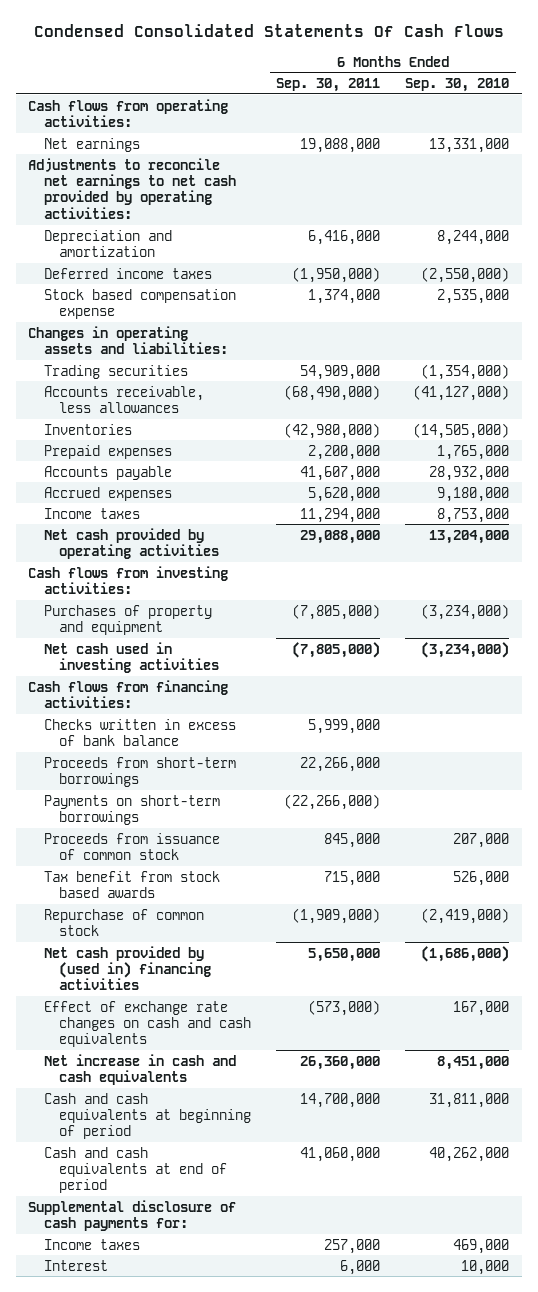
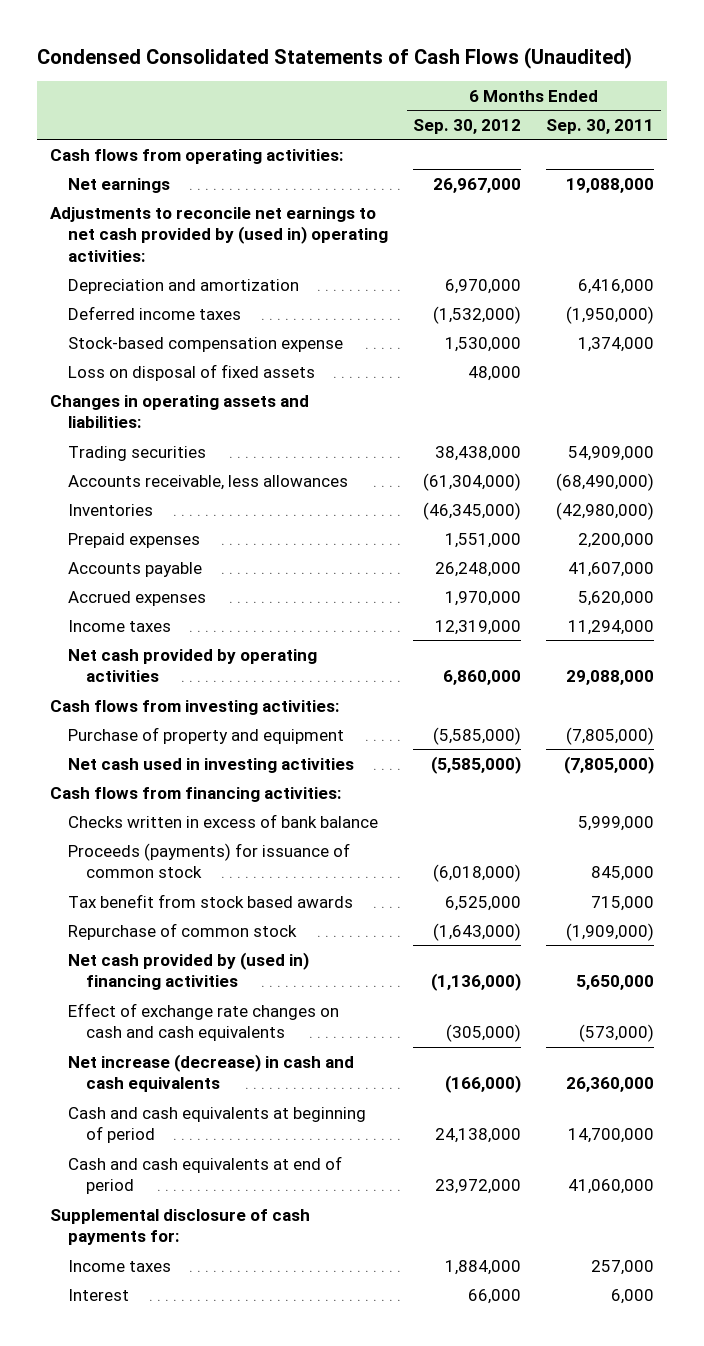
- Condensed Consolidated Statements Of Cash Flows
+ Condensed Consolidated Statements of Cash Flows (Unaudited)
- | 6 Months Ended Sep. 30, 2011 | 6 Months Ended Sep. 30, 2010
+ | 6 Months Ended Sep. 30, 2012 | 6 Months Ended Sep. 30, 2011
- Adjustments to reconcile net earnings to net cash provided by operating activities:
+ Adjustments to reconcile net earnings to net cash provided by (used in) operating activities:
- Stock based compensation expense | 1,374,000 | 2,535,000
+ Stock-based compensation expense | 1,530,000 | 1,374,000
+ Loss on disposal of fixed assets | 48,000 |
- Purchases of property and equipment | (7,805,000) | (3,234,000)
+ Purchase of property and equipment | (5,585,000) | (7,805,000)
- Proceeds from short-term borrowings | 22,266,000 |
- Payments on short-term borrowings | (22,266,000) |
- Proceeds from issuance of common stock | 845,000 | 207,000
+ Proceeds (payments) for issuance of common stock | (6,018,000) | 845,000
- Net increase in cash and cash equivalents | 26,360,000 | 8,451,000
+ Net increase (decrease) in cash and cash equivalents | (166,000) | 26,360,000

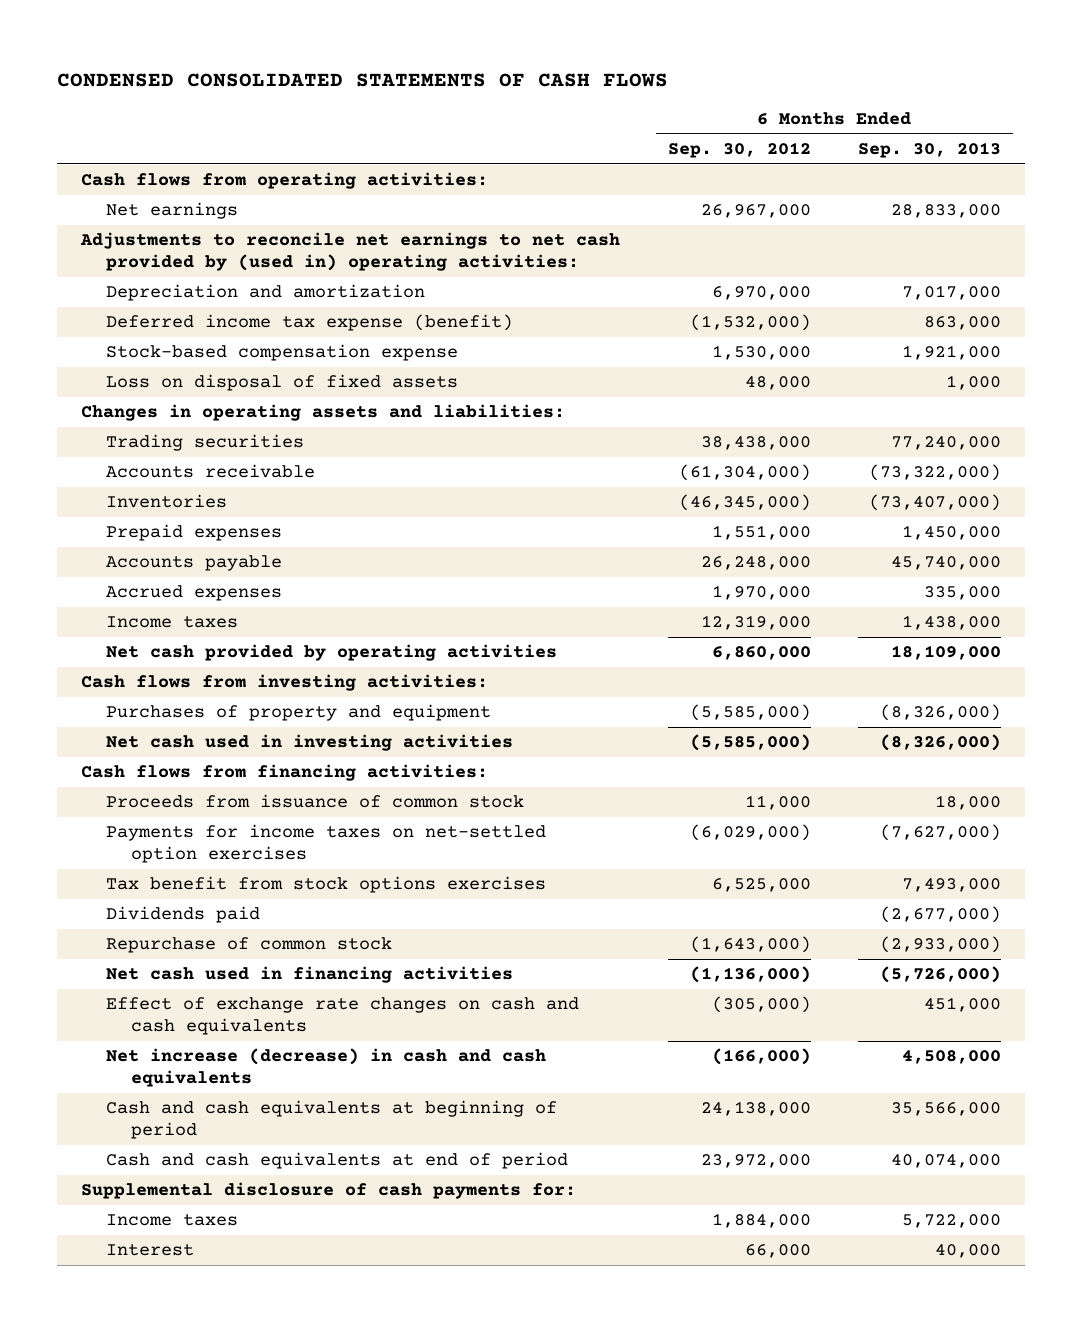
- Condensed Consolidated Statements of Cash Flows (Unaudited)
+ CONDENSED CONSOLIDATED STATEMENTS OF CASH FLOWS
- | 6 Months Ended Sep. 30, 2012 | 6 Months Ended Sep. 30, 2011
+ | 6 Months Ended Sep. 30, 2012 | 6 Months Ended Sep. 30, 2013
- Deferred income taxes | (1,532,000) | (1,950,000)
+ Deferred income tax expense (benefit) | (1,532,000) | 863,000
- Accounts receivable, less allowances | (61,304,000) | (68,490,000)
+ Accounts receivable | (61,304,000) | (73,322,000)
- Purchase of property and equipment | (5,585,000) | (7,805,000)
+ Purchases of property and equipment | (5,585,000) | (8,326,000)
- Checks written in excess of bank balance | | 5,999,000
- Proceeds (payments) for issuance of common stock | (6,018,000) | 845,000
- Tax benefit from stock based awards | 6,525,000 | 715,000
+ Proceeds from issuance of common stock | 11,000 | 18,000
+ Payments for income taxes on net-settled option exercises | (6,029,000) | (7,627,000)
+ Tax benefit from stock options exercises | 6,525,000 | 7,493,000
+ Dividends paid | | (2,677,000)
- Net cash provided by (used in) financing activities | (1,136,000) | 5,650,000
+ Net cash used in financing activities | (1,136,000) | (5,726,000)

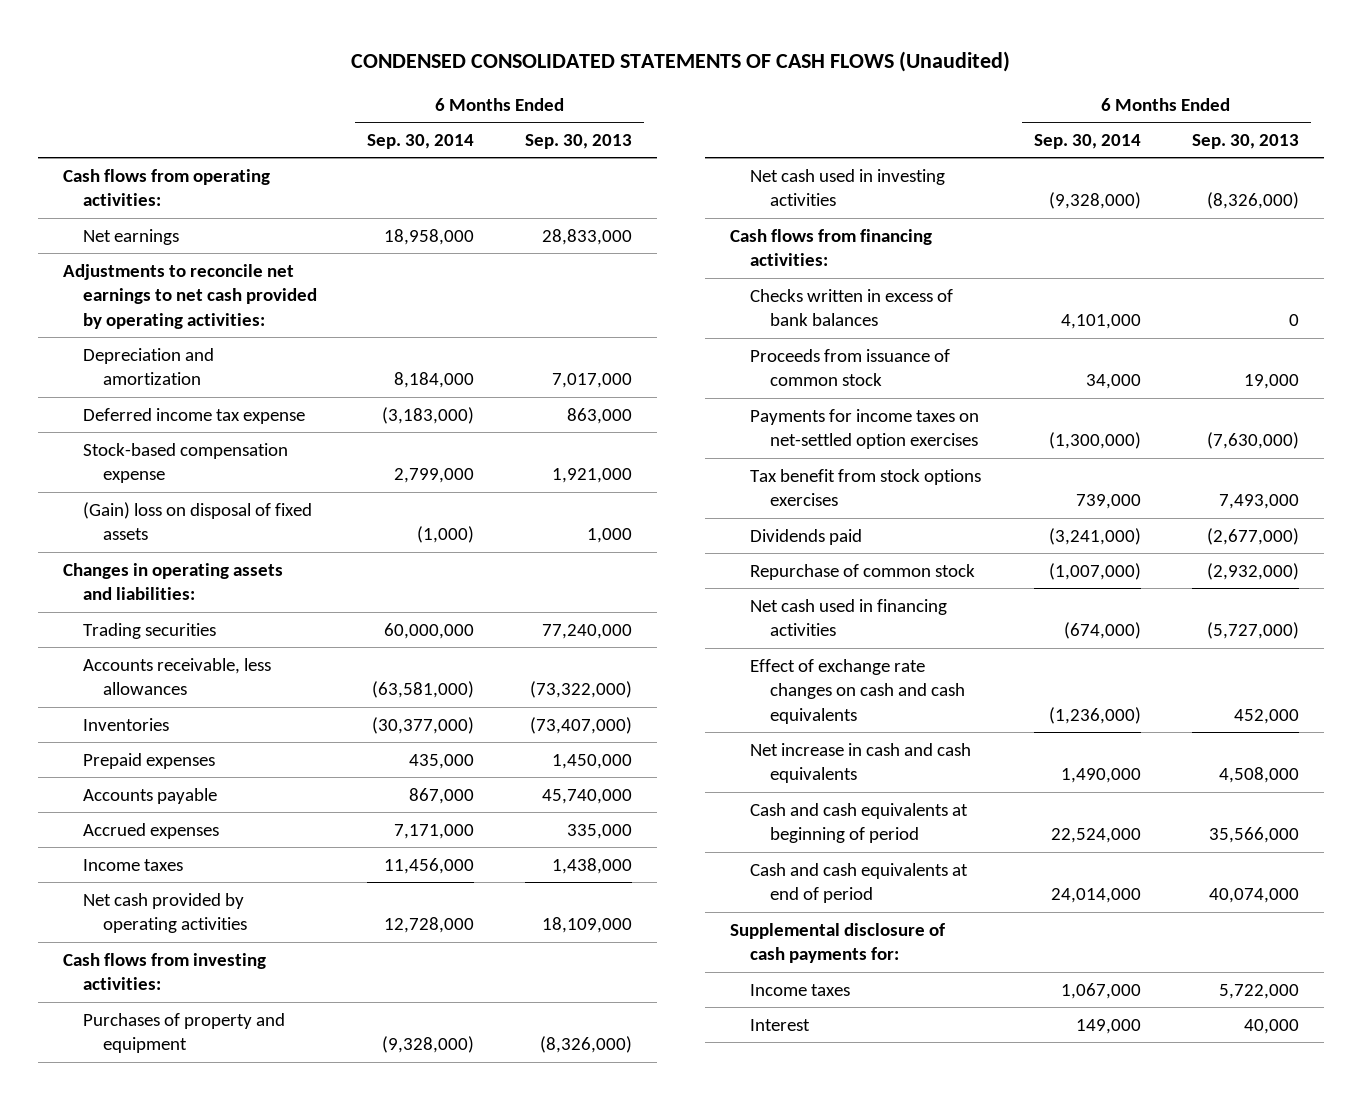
- CONDENSED CONSOLIDATED STATEMENTS OF CASH FLOWS
+ CONDENSED CONSOLIDATED STATEMENTS OF CASH FLOWS (Unaudited)
- | 6 Months Ended Sep. 30, 2012 | 6 Months Ended Sep. 30, 2013
+ | 6 Months Ended Sep. 30, 2014 | 6 Months Ended Sep. 30, 2013
- Adjustments to reconcile net earnings to net cash provided by (used in) operating activities:
+ Adjustments to reconcile net earnings to net cash provided by operating activities:
- Deferred income tax expense (benefit) | (1,532,000) | 863,000
+ Deferred income tax expense | (3,183,000) | 863,000
- Loss on disposal of fixed assets | 48,000 | 1,000
+ (Gain) loss on disposal of fixed assets | (1,000) | 1,000
- Accounts receivable | (61,304,000) | (73,322,000)
+ Accounts receivable, less allowances | (63,581,000) | (73,322,000)
- Proceeds from issuance of common stock | 11,000 | 18,000
- Payments for income taxes on net-settled option exercises | (6,029,000) | (7,627,000)
+ Checks written in excess of bank balances | 4,101,000 | 0
+ Proceeds from issuance of common stock | 34,000 | 19,000
+ Payments for income taxes on net-settled option exercises | (1,300,000) | (7,630,000)
- Repurchase of common stock | (1,643,000) | (2,933,000)
- Net cash used in financing activities | (1,136,000) | (5,726,000)
- Effect of exchange rate changes on cash and cash equivalents | (305,000) | 451,000
- Net increase (decrease) in cash and cash equivalents | (166,000) | 4,508,000
+ Repurchase of common stock | (1,007,000) | (2,932,000)
+ Net cash used in financing activities | (674,000) | (5,727,000)
+ Effect of exchange rate changes on cash and cash equivalents | (1,236,000) | 452,000
+ Net increase in cash and cash equivalents | 1,490,000 | 4,508,000

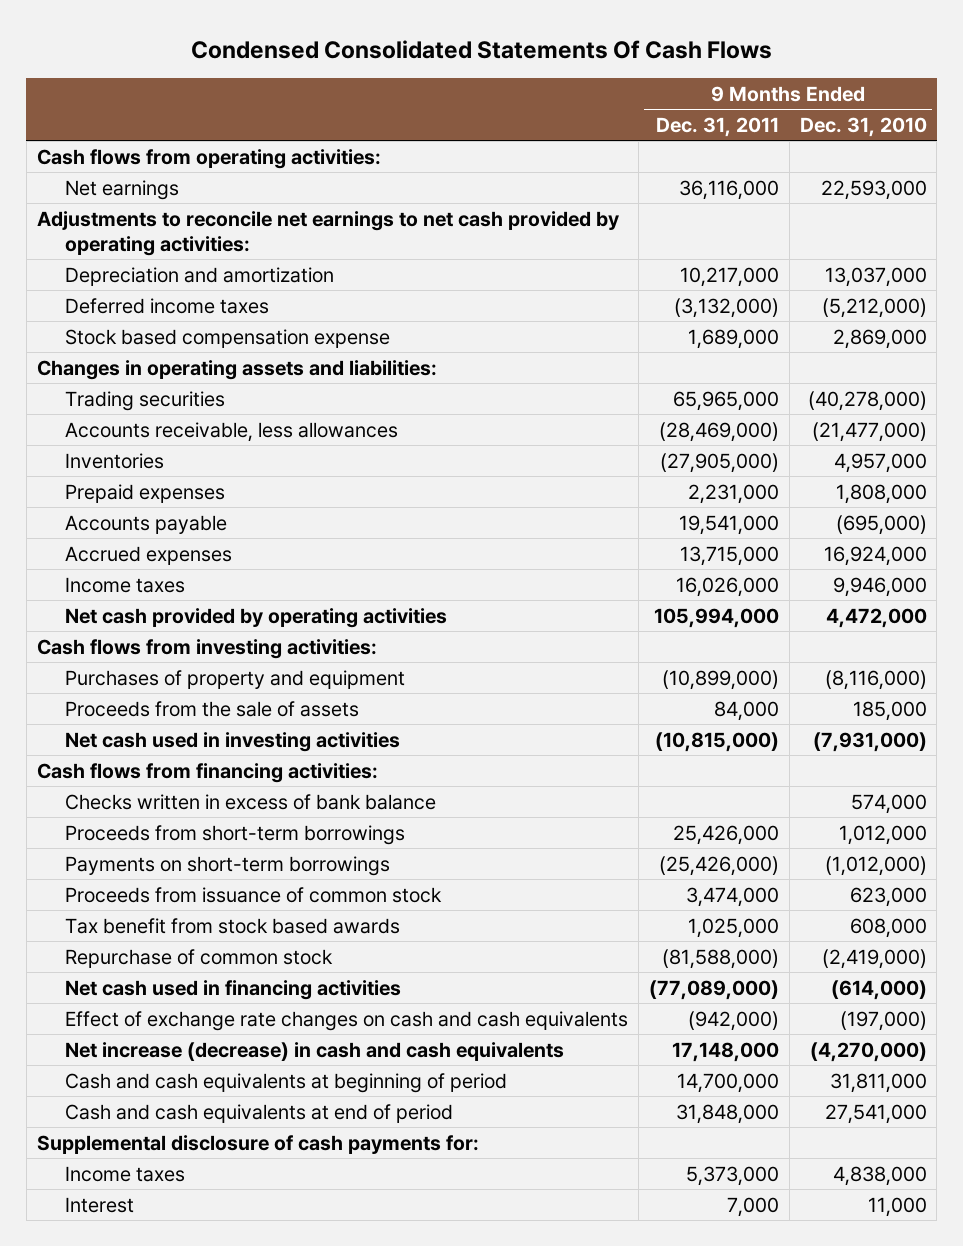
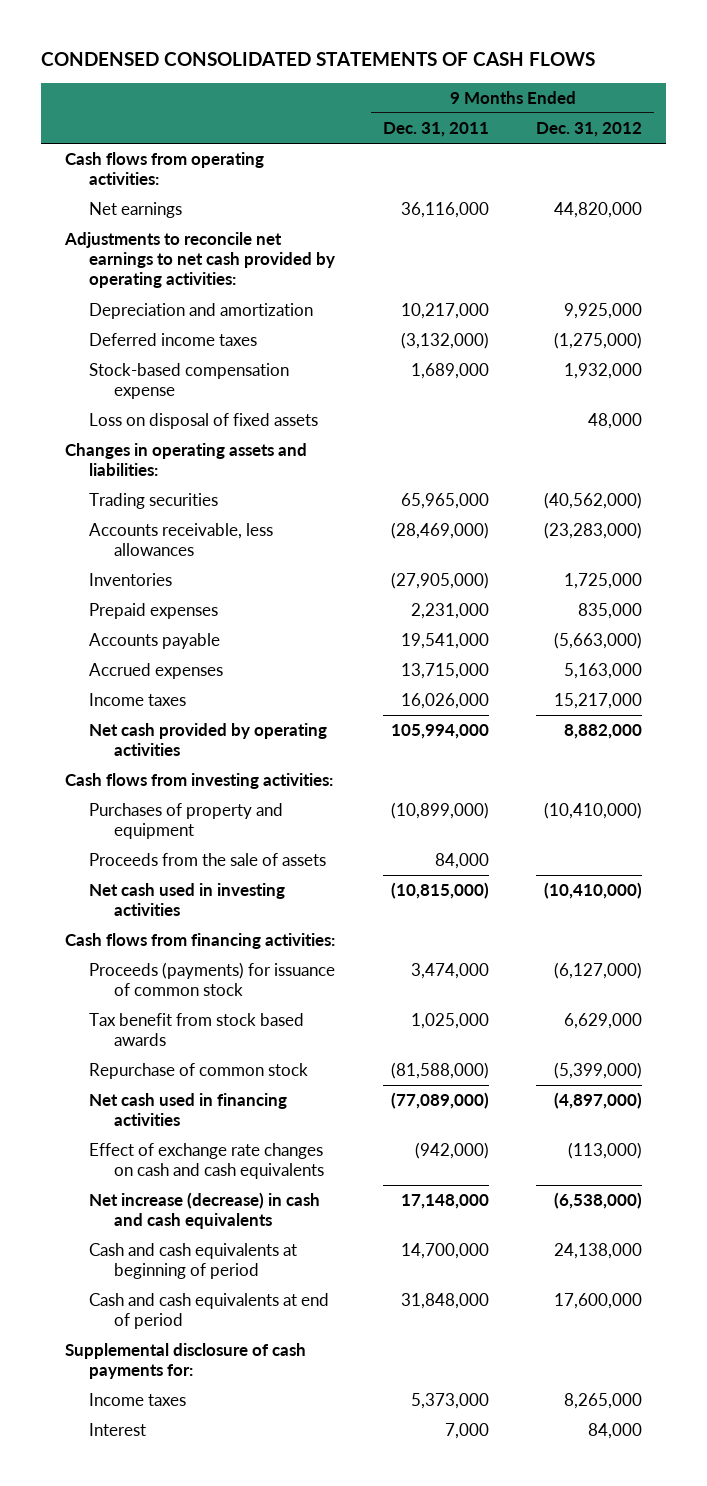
- Condensed Consolidated Statements Of Cash Flows
+ CONDENSED CONSOLIDATED STATEMENTS OF CASH FLOWS
- | 9 Months Ended Dec. 31, 2011 | 9 Months Ended Dec. 31, 2010
+ | 9 Months Ended Dec. 31, 2011 | 9 Months Ended Dec. 31, 2012
- Stock based compensation expense | 1,689,000 | 2,869,000
+ Stock-based compensation expense | 1,689,000 | 1,932,000
+ Loss on disposal of fixed assets | | 48,000
- Checks written in excess of bank balance | | 574,000
- Proceeds from short-term borrowings | 25,426,000 | 1,012,000
- Payments on short-term borrowings | (25,426,000) | (1,012,000)
- Proceeds from issuance of common stock | 3,474,000 | 623,000
+ Proceeds (payments) for issuance of common stock | 3,474,000 | (6,127,000)

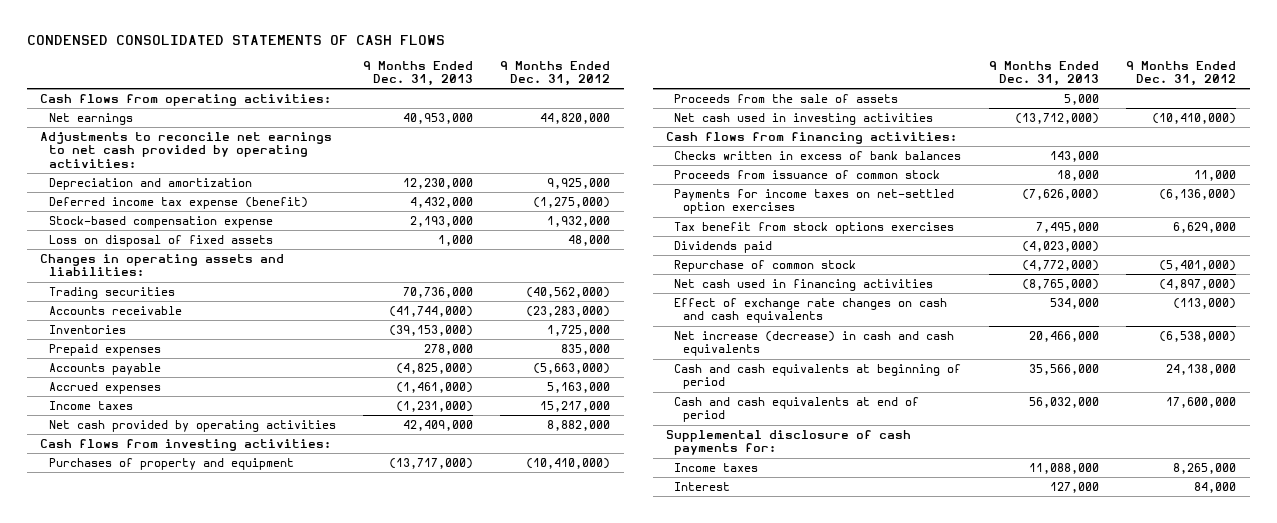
- | 9 Months Ended Dec. 31, 2011 | 9 Months Ended Dec. 31, 2012
+ | 9 Months Ended Dec. 31, 2013 | 9 Months Ended Dec. 31, 2012
- Deferred income taxes | (3,132,000) | (1,275,000)
+ Deferred income tax expense (benefit) | 4,432,000 | (1,275,000)
- Accounts receivable, less allowances | (28,469,000) | (23,283,000)
+ Accounts receivable | (41,744,000) | (23,283,000)
- Proceeds (payments) for issuance of common stock | 3,474,000 | (6,127,000)
- Tax benefit from stock based awards | 1,025,000 | 6,629,000
- Repurchase of common stock | (81,588,000) | (5,399,000)
+ Checks written in excess of bank balances | 143,000 |
+ Proceeds from issuance of common stock | 18,000 | 11,000
+ Payments for income taxes on net-settled option exercises | (7,626,000) | (6,136,000)
+ Tax benefit from stock options exercises | 7,495,000 | 6,629,000
+ Dividends paid | (4,023,000) |
+ Repurchase of common stock | (4,772,000) | (5,401,000)

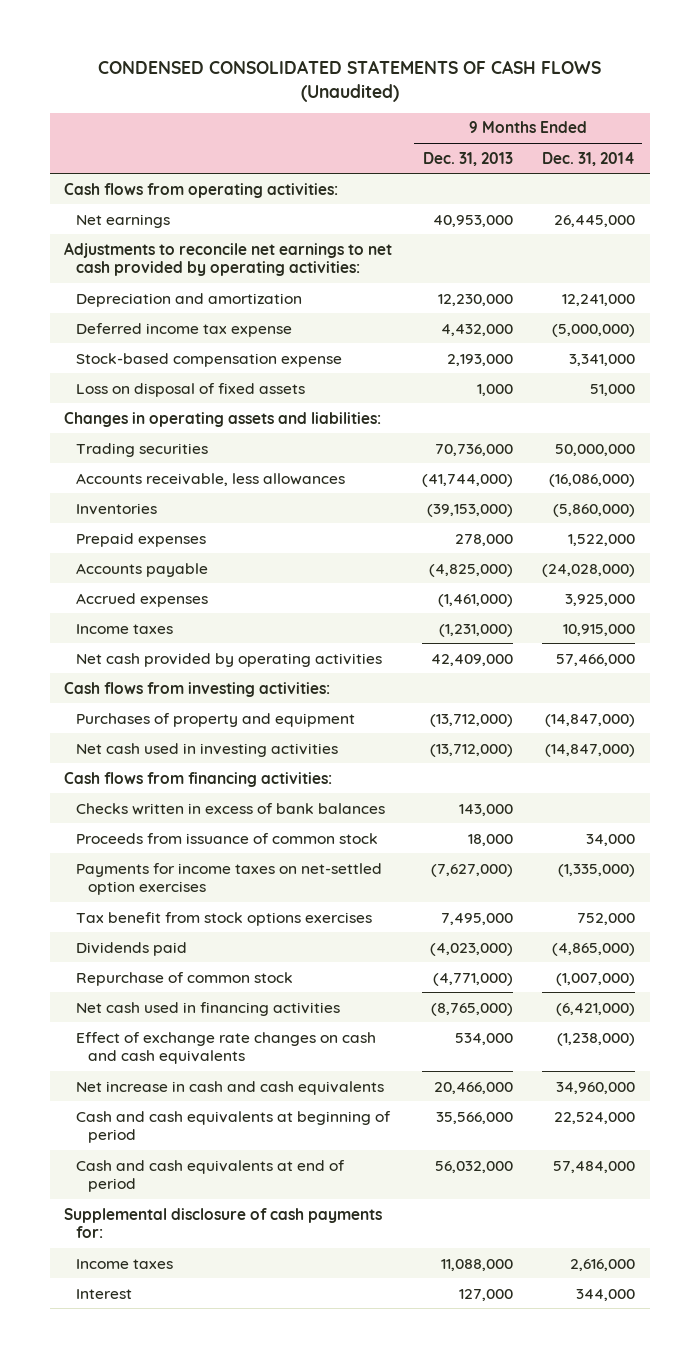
- CONDENSED CONSOLIDATED STATEMENTS OF CASH FLOWS
+ CONDENSED CONSOLIDATED STATEMENTS OF CASH FLOWS (Unaudited)
- | 9 Months Ended Dec. 31, 2013 | 9 Months Ended Dec. 31, 2012
+ | 9 Months Ended Dec. 31, 2013 | 9 Months Ended Dec. 31, 2014
- Deferred income tax expense (benefit) | 4,432,000 | (1,275,000)
+ Deferred income tax expense | 4,432,000 | (5,000,000)
- Accounts receivable | (41,744,000) | (23,283,000)
+ Accounts receivable, less allowances | (41,744,000) | (16,086,000)
- Purchases of property and equipment | (13,717,000) | (10,410,000)
- Proceeds from the sale of assets | 5,000 |
+ Purchases of property and equipment | (13,712,000) | (14,847,000)
- Payments for income taxes on net-settled option exercises | (7,626,000) | (6,136,000)
+ Payments for income taxes on net-settled option exercises | (7,627,000) | (1,335,000)
- Repurchase of common stock | (4,772,000) | (5,401,000)
+ Repurchase of common stock | (4,771,000) | (1,007,000)
- Net increase (decrease) in cash and cash equivalents | 20,466,000 | (6,538,000)
+ Net increase in cash and cash equivalents | 20,466,000 | 34,960,000

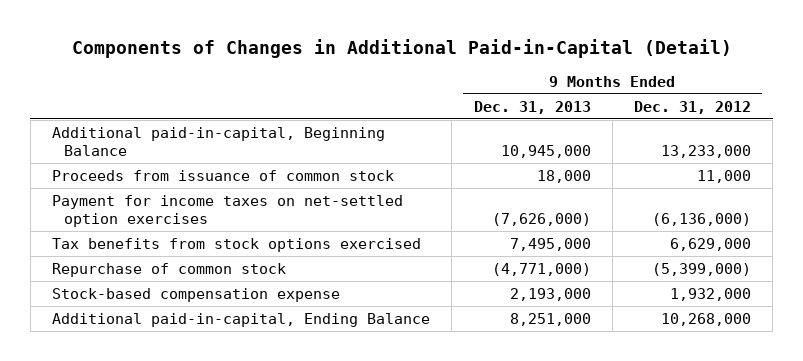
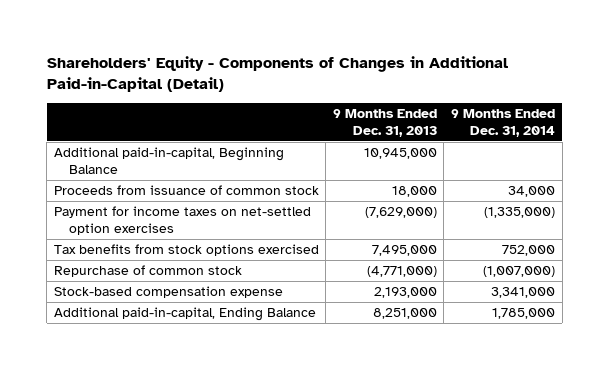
- Components of Changes in Additional Paid-in-Capital (Detail)
+ Shareholders' Equity - Components of Changes in Additional Paid-in-Capital (Detail)
- | 9 Months Ended Dec. 31, 2013 | 9 Months Ended Dec. 31, 2012
+ | 9 Months Ended Dec. 31, 2013 | 9 Months Ended Dec. 31, 2014
- Payment for income taxes on net-settled option exercises | (7,626,000) | (6,136,000)
+ Payment for income taxes on net-settled option exercises | (7,629,000) | (1,335,000)

